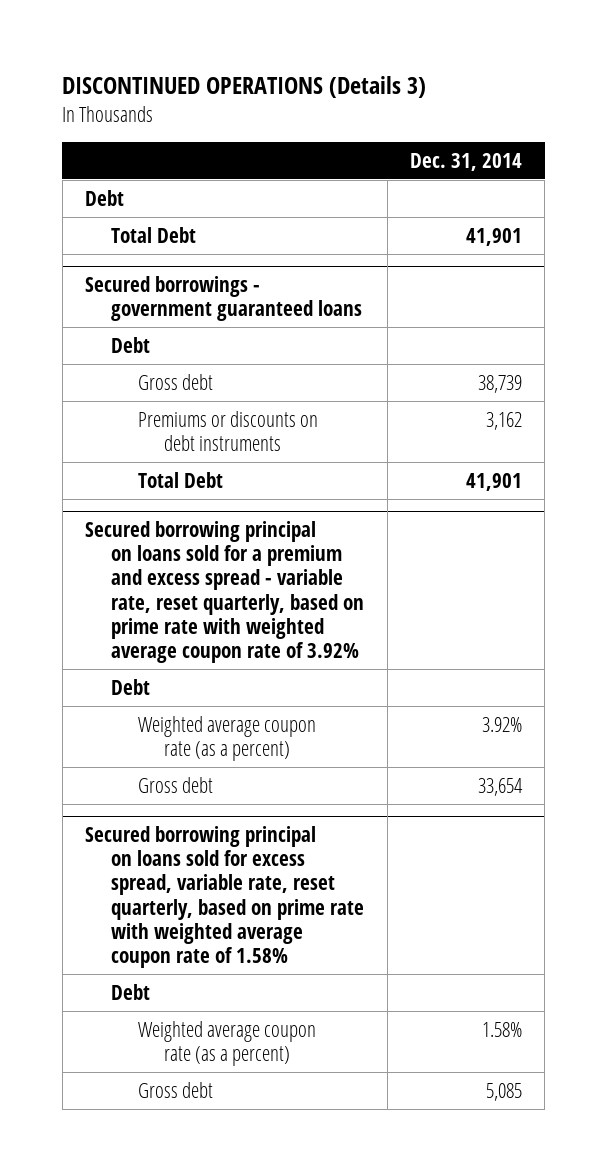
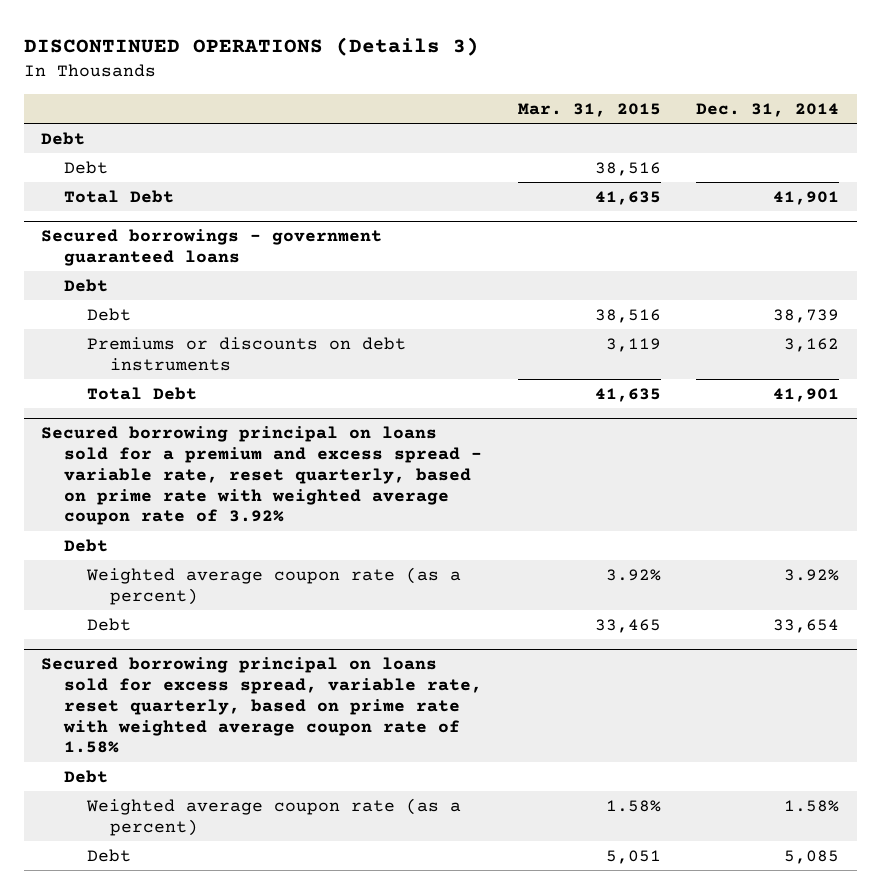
- | Dec. 31, 2014
+ | Mar. 31, 2015 | Dec. 31, 2014
+ Debt | 38,516 |
@ Secured borrowings - government guaranteed loans
- Gross debt | 38,739
+ Debt | 38,516 | 38,739
@ Secured borrowing principal on loans sold for a premium and excess spread - variable rate, reset quarterly, based on prime rate with weighted average coupon rate of 3.92%
- Gross debt | 33,654
+ Debt | 33,465 | 33,654
@ Secured borrowing principal on loans sold for excess spread, variable rate, reset quarterly, based on prime rate with weighted average coupon rate of 1.58%
- Gross debt | 5,085
+ Debt | 5,051 | 5,085

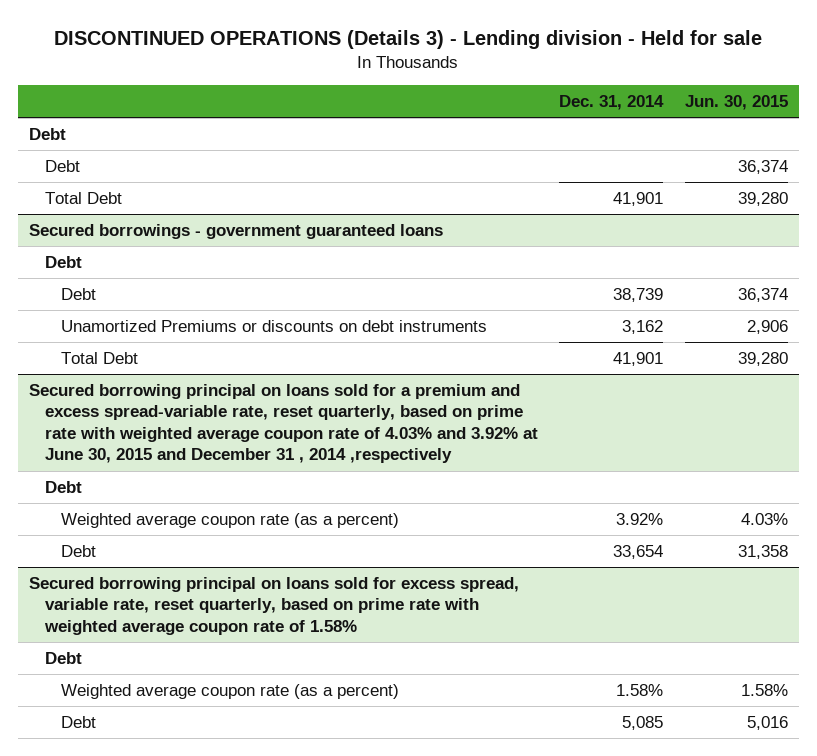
- DISCONTINUED OPERATIONS (Details 3)
+ DISCONTINUED OPERATIONS (Details 3) - Lending division - Held for sale
- | Mar. 31, 2015 | Dec. 31, 2014
+ | Dec. 31, 2014 | Jun. 30, 2015
@ Secured borrowings - government guaranteed loans
- Premiums or discounts on debt instruments | 3,119 | 3,162
+ Unamortized Premiums or discounts on debt instruments | 3,162 | 2,906
- Secured borrowing principal on loans sold for a premium and excess spread - variable rate, reset quarterly, based on prime rate with weighted average coupon rate of 3.92%
+ Secured borrowing principal on loans sold for a premium and excess spread-variable rate, reset quarterly, based on prime rate with weighted average coupon rate of 4.03% and 3.92% at June 30, 2015 and December 31 , 2014 ,respectively

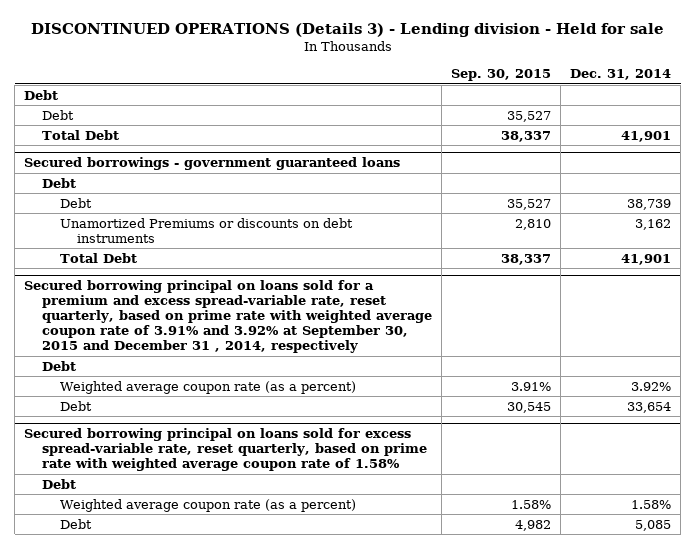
- | Dec. 31, 2014 | Jun. 30, 2015
+ | Sep. 30, 2015 | Dec. 31, 2014
- Secured borrowing principal on loans sold for a premium and excess spread-variable rate, reset quarterly, based on prime rate with weighted average coupon rate of 4.03% and 3.92% at June 30, 2015 and December 31 , 2014 ,respectively
+ Secured borrowing principal on loans sold for a premium and excess spread-variable rate, reset quarterly, based on prime rate with weighted average coupon rate of 3.91% and 3.92% at September 30, 2015 and December 31 , 2014, respectively
- Secured borrowing principal on loans sold for excess spread, variable rate, reset quarterly, based on prime rate with weighted average coupon rate of 1.58%
+ Secured borrowing principal on loans sold for excess spread-variable rate, reset quarterly, based on prime rate with weighted average coupon rate of 1.58%

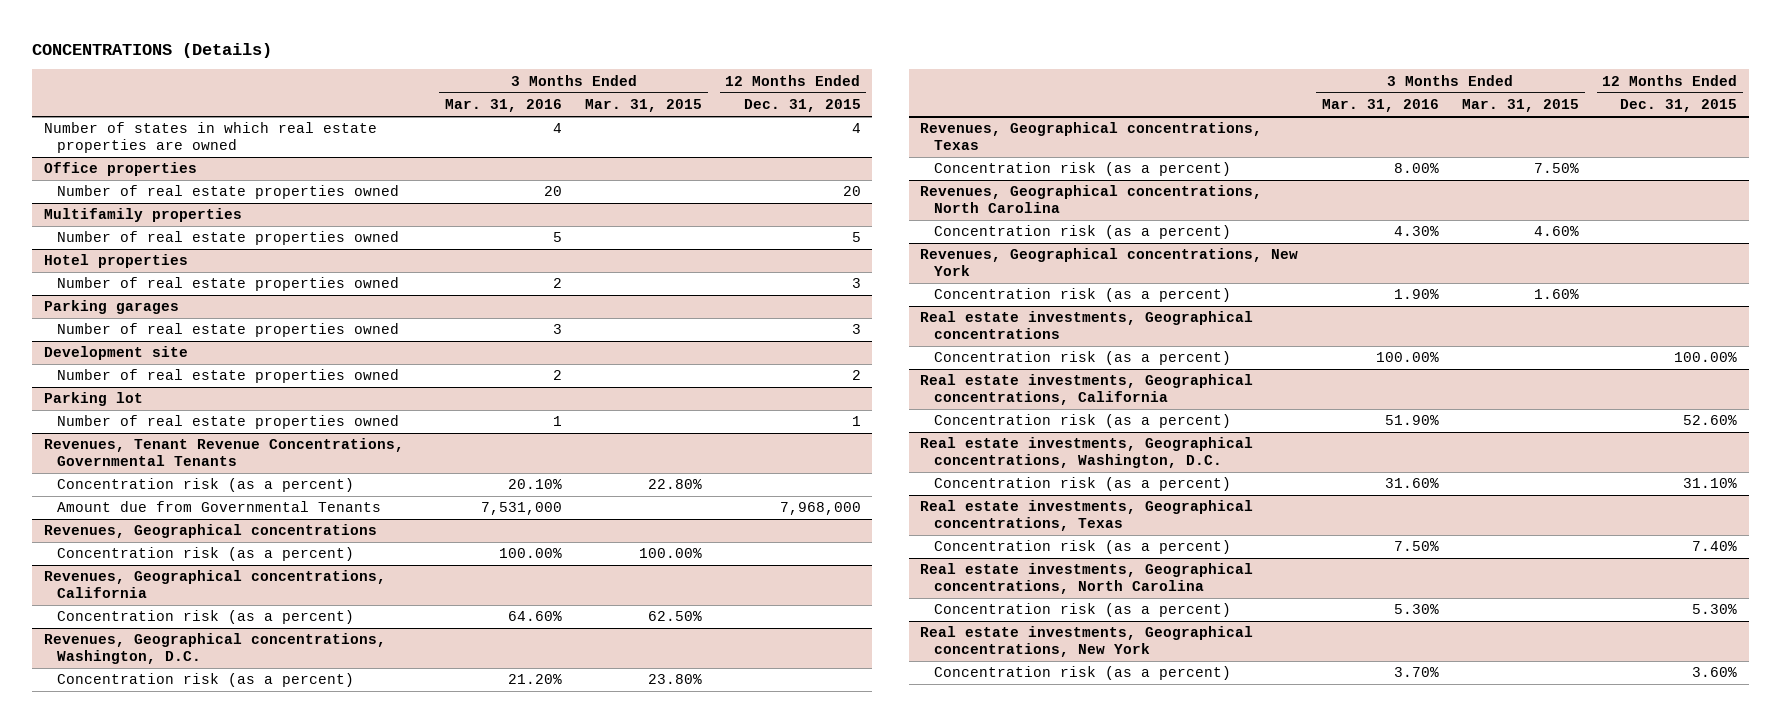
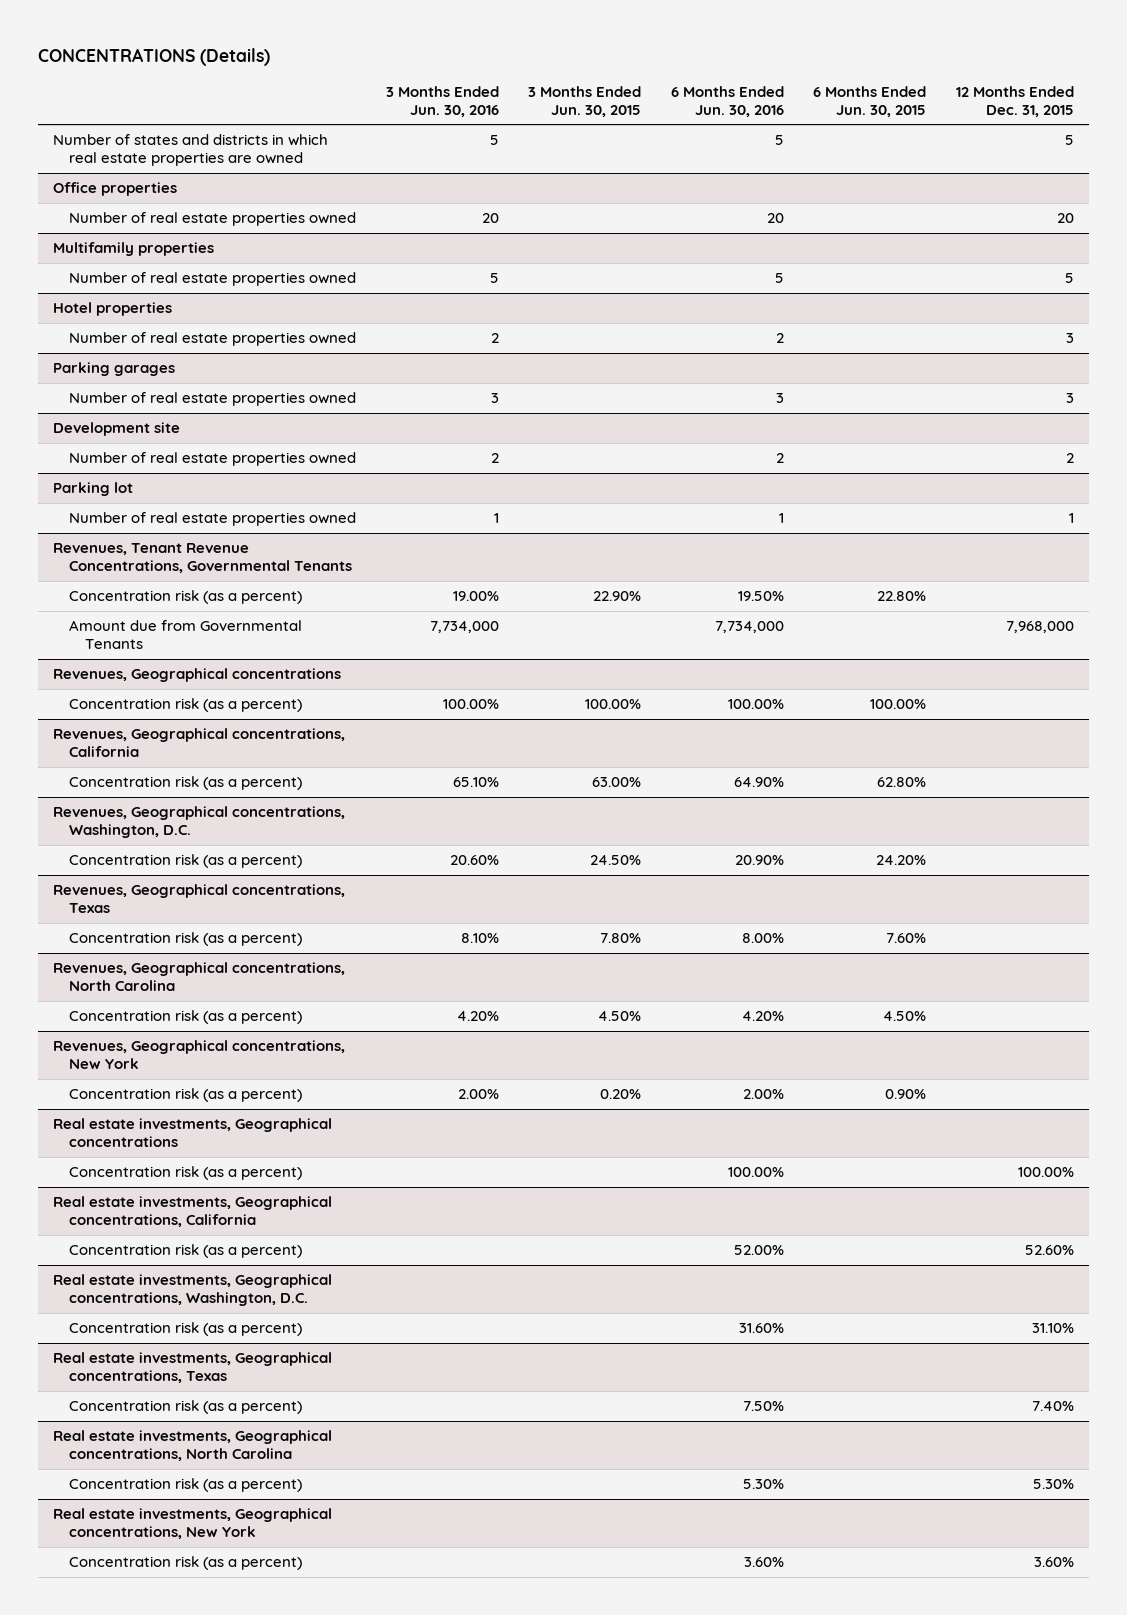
- | 3 Months Ended Mar. 31, 2016 | 3 Months Ended Mar. 31, 2015 | 12 Months Ended Dec. 31, 2015
+ | 3 Months Ended Jun. 30, 2016 | 3 Months Ended Jun. 30, 2015 | 6 Months Ended Jun. 30, 2016 | 6 Months Ended Jun. 30, 2015 | 12 Months Ended Dec. 31, 2015
- Number of states in which real estate properties are owned | 4 | | 4
+ Number of states and districts in which real estate properties are owned | 5 | | 5 | | 5

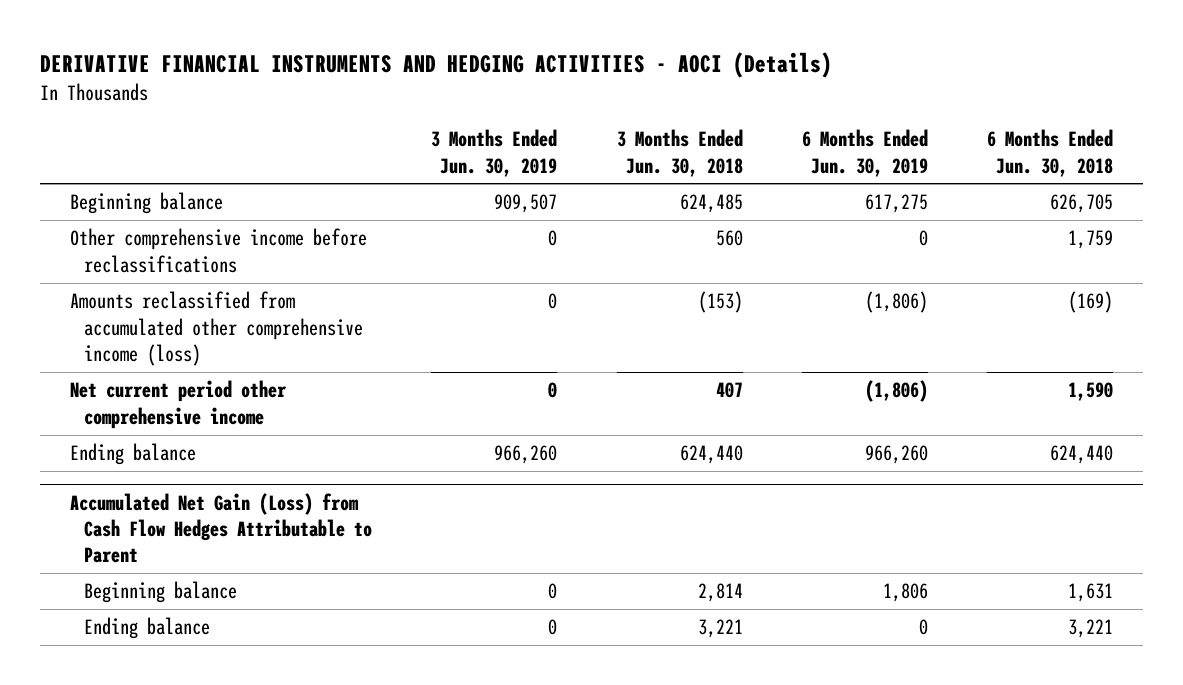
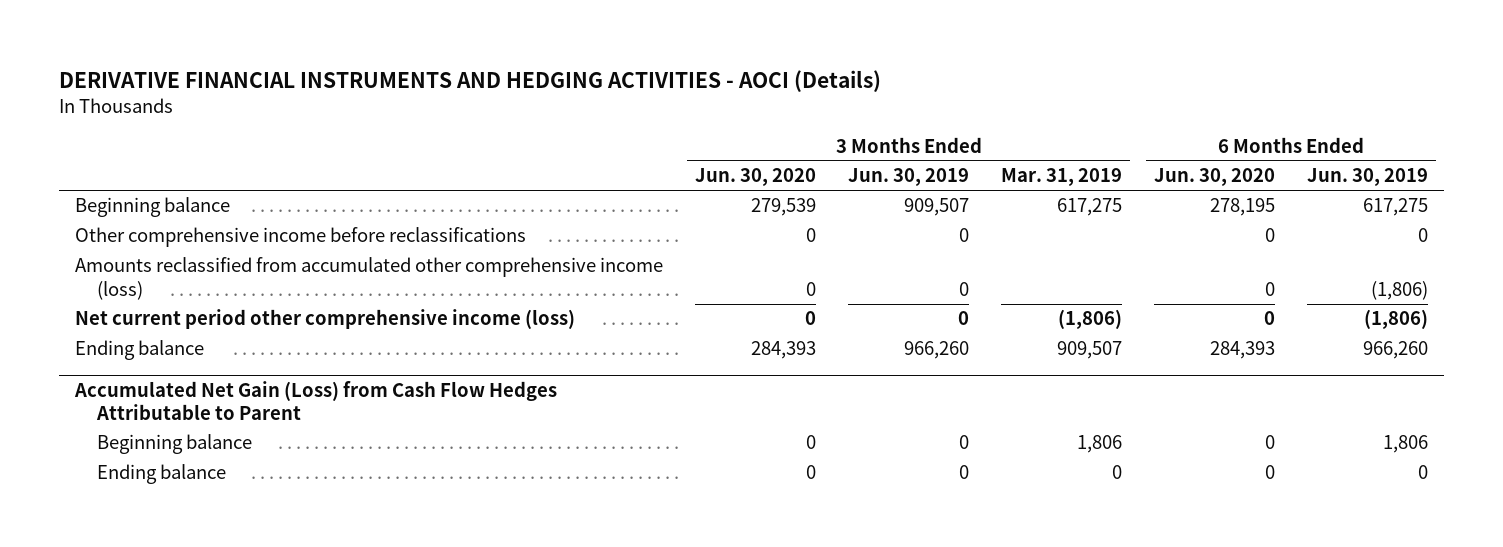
- | 3 Months Ended Jun. 30, 2019 | 3 Months Ended Jun. 30, 2018 | 6 Months Ended Jun. 30, 2019 | 6 Months Ended Jun. 30, 2018
+ | 3 Months Ended Jun. 30, 2020 | 3 Months Ended Jun. 30, 2019 | 3 Months Ended Mar. 31, 2019 | 6 Months Ended Jun. 30, 2020 | 6 Months Ended Jun. 30, 2019
- Net current period other comprehensive income | 0 | 407 | (1,806) | 1,590
+ Net current period other comprehensive income (loss) | 0 | 0 | (1,806) | 0 | (1,806)

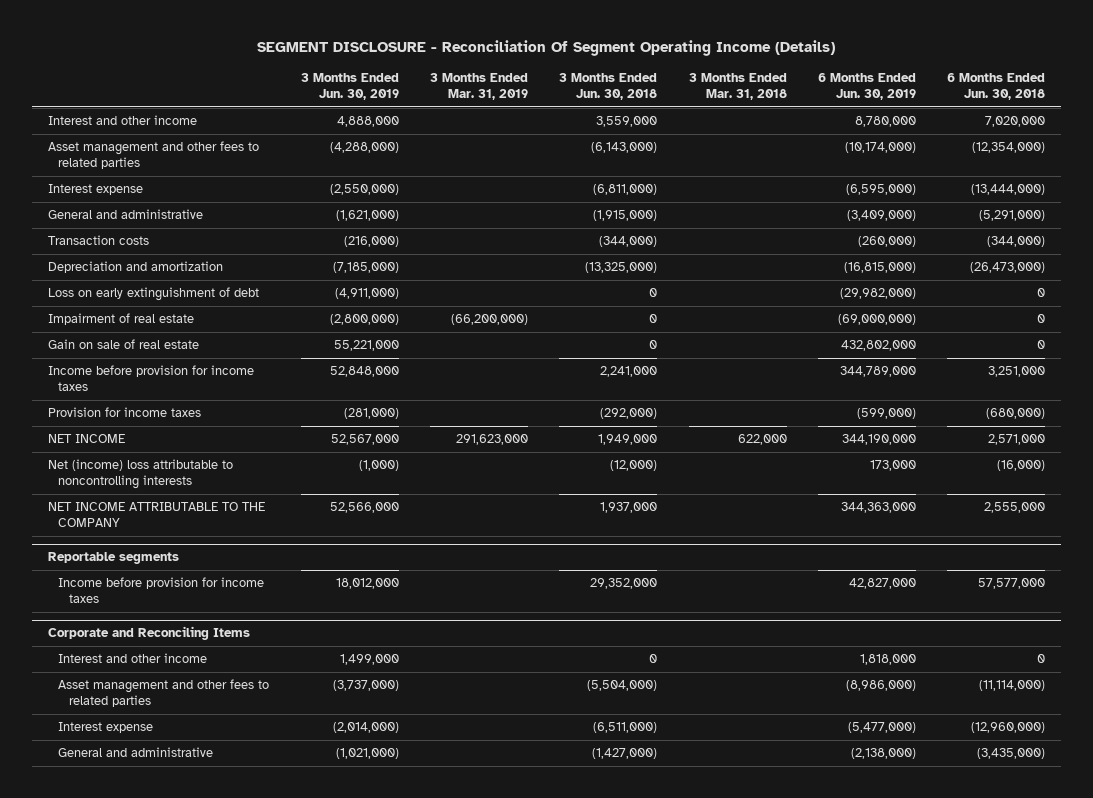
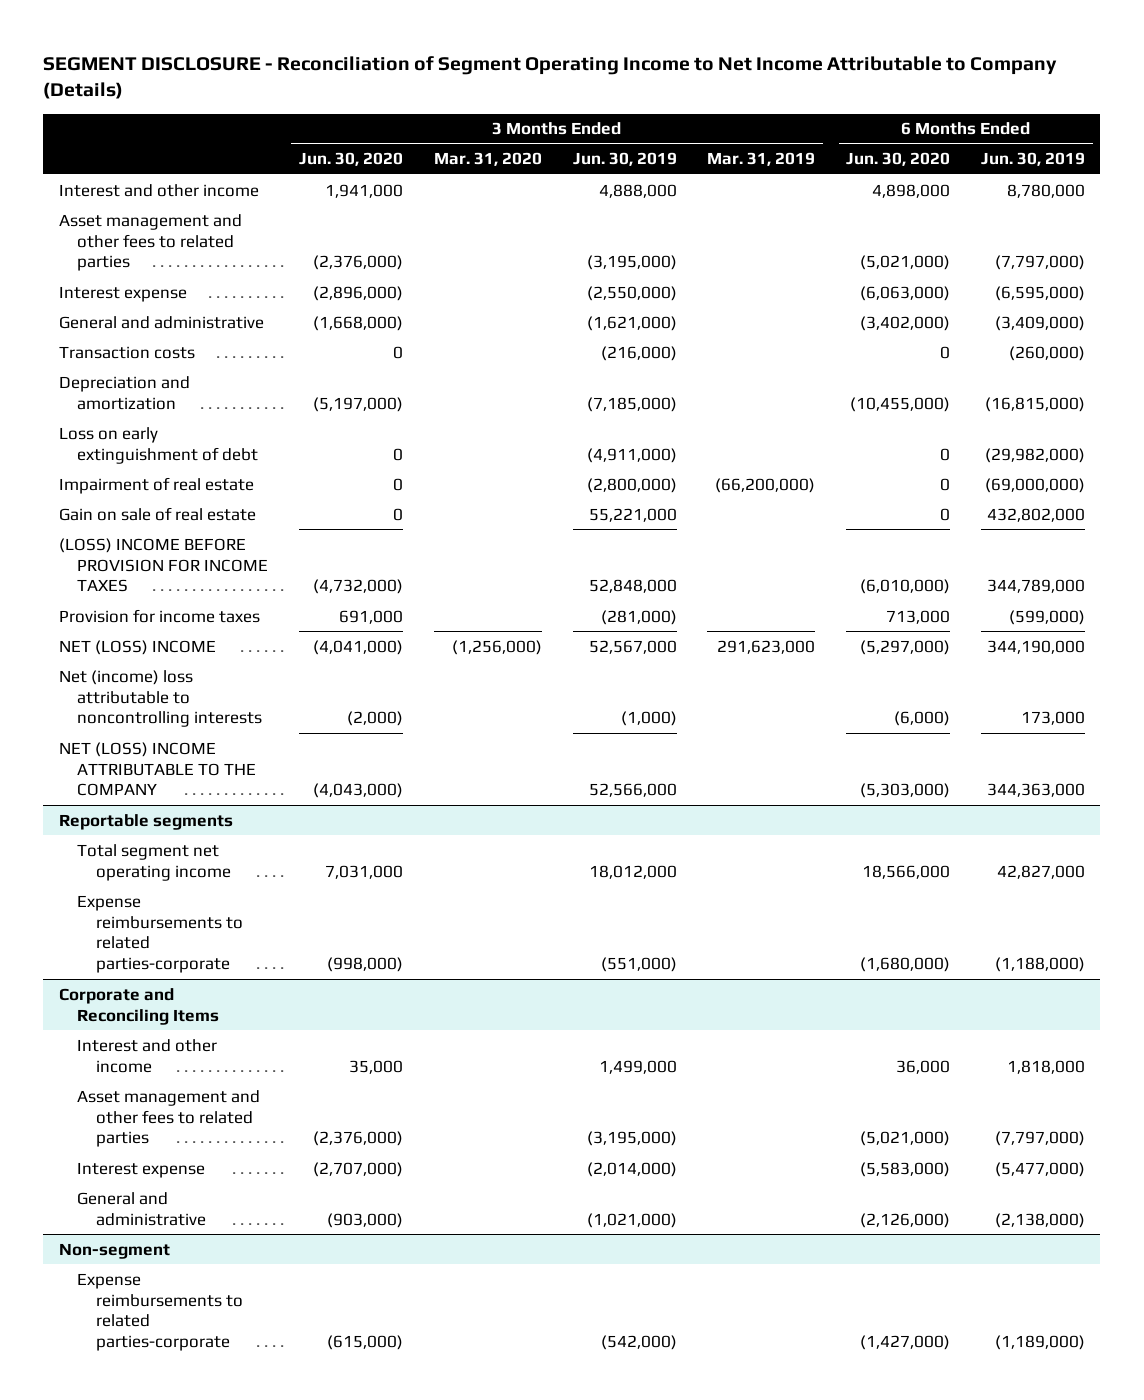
- SEGMENT DISCLOSURE - Reconciliation Of Segment Operating Income (Details)
+ SEGMENT DISCLOSURE - Reconciliation of Segment Operating Income to Net Income Attributable to Company (Details)
- | 3 Months Ended Jun. 30, 2019 | 3 Months Ended Mar. 31, 2019 | 3 Months Ended Jun. 30, 2018 | 3 Months Ended Mar. 31, 2018 | 6 Months Ended Jun. 30, 2019 | 6 Months Ended Jun. 30, 2018
+ | 3 Months Ended Jun. 30, 2020 | 3 Months Ended Mar. 31, 2020 | 3 Months Ended Jun. 30, 2019 | 3 Months Ended Mar. 31, 2019 | 6 Months Ended Jun. 30, 2020 | 6 Months Ended Jun. 30, 2019
- Asset management and other fees to related parties | (4,288,000) | | (6,143,000) | | (10,174,000) | (12,354,000)
+ Asset management and other fees to related parties | (2,376,000) | | (3,195,000) | | (5,021,000) | (7,797,000)
- Income before provision for income taxes | 52,848,000 | | 2,241,000 | | 344,789,000 | 3,251,000
+ (LOSS) INCOME BEFORE PROVISION FOR INCOME TAXES | (4,732,000) | | 52,848,000 | | (6,010,000) | 344,789,000
- NET INCOME | 52,567,000 | 291,623,000 | 1,949,000 | 622,000 | 344,190,000 | 2,571,000
+ NET (LOSS) INCOME | (4,041,000) | (1,256,000) | 52,567,000 | 291,623,000 | (5,297,000) | 344,190,000
- NET INCOME ATTRIBUTABLE TO THE COMPANY | 52,566,000 | | 1,937,000 | | 344,363,000 | 2,555,000
+ NET (LOSS) INCOME ATTRIBUTABLE TO THE COMPANY | (4,043,000) | | 52,566,000 | | (5,303,000) | 344,363,000
@ Reportable segments
- Income before provision for income taxes | 18,012,000 | | 29,352,000 | | 42,827,000 | 57,577,000
+ Total segment net operating income | 7,031,000 | | 18,012,000 | | 18,566,000 | 42,827,000
+ Expense reimbursements to related parties-corporate | (998,000) | | (551,000) | | (1,680,000) | (1,188,000)
@ Corporate and Reconciling Items
- Asset management and other fees to related parties | (3,737,000) | | (5,504,000) | | (8,986,000) | (11,114,000)
+ Asset management and other fees to related parties | (2,376,000) | | (3,195,000) | | (5,021,000) | (7,797,000)
+ Non-segment
+ Expense reimbursements to related parties-corporate | (615,000) | | (542,000) | | (1,427,000) | (1,189,000)

